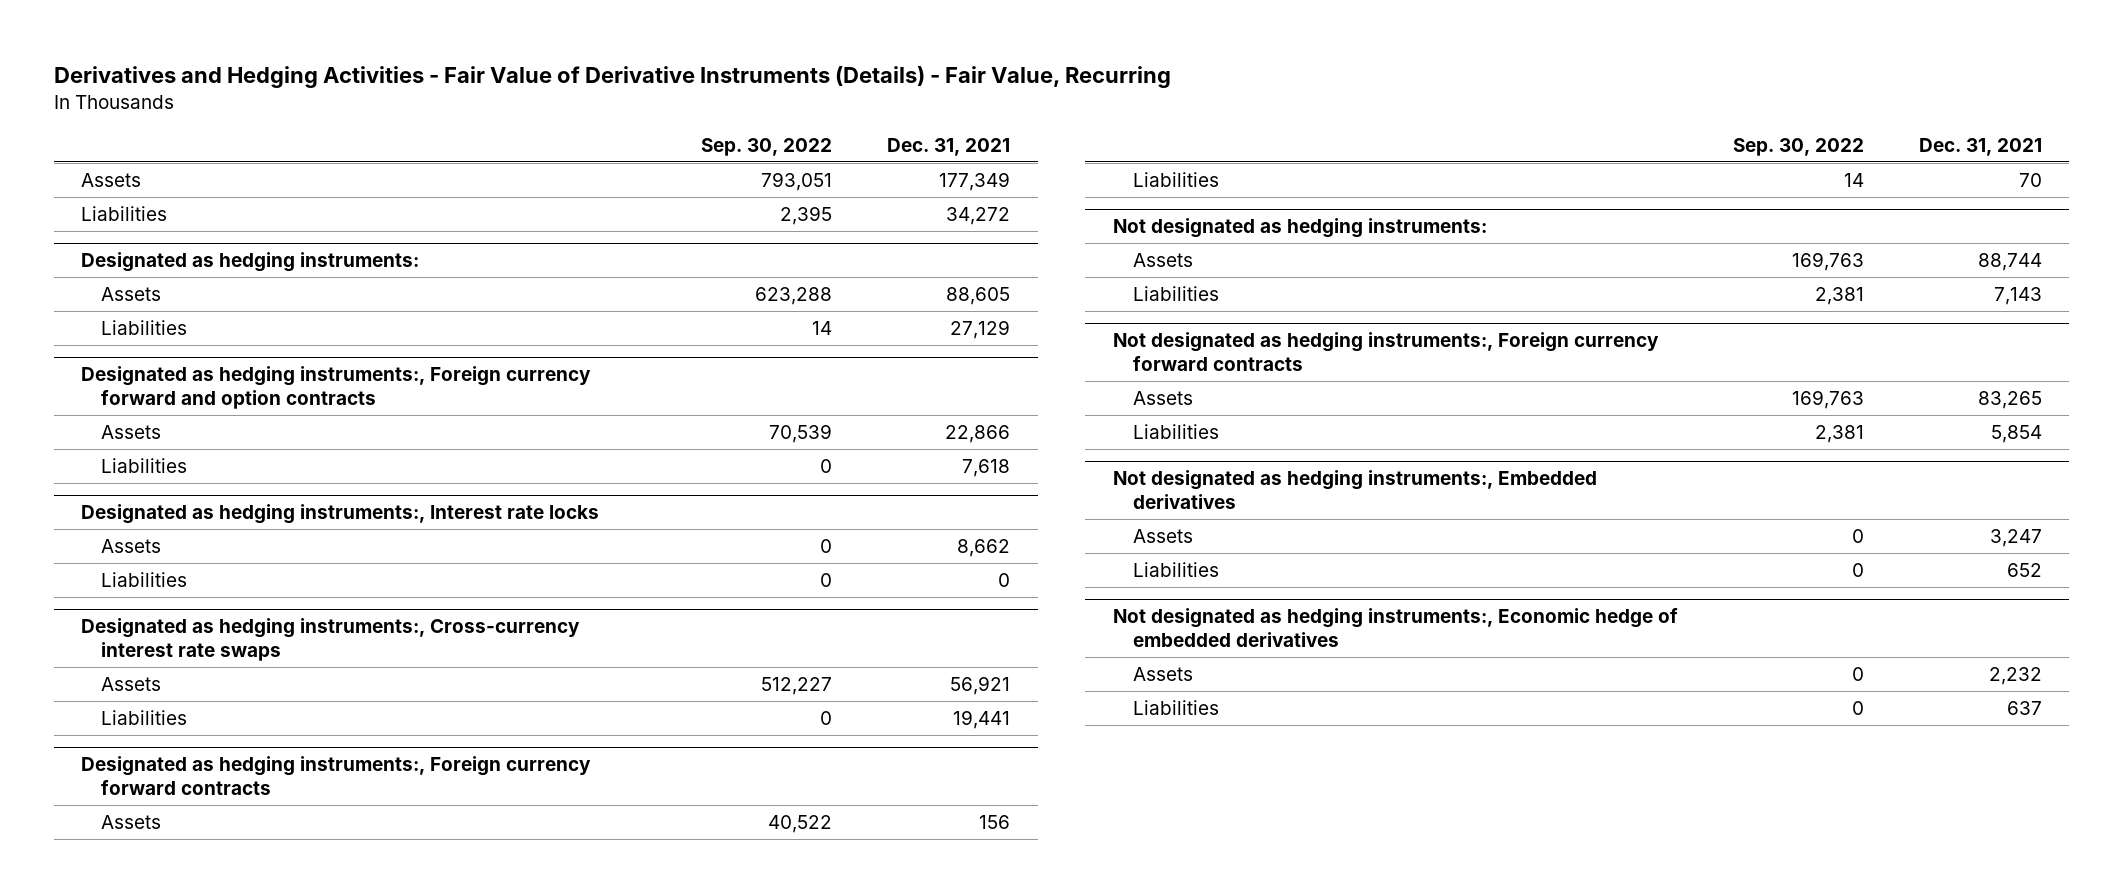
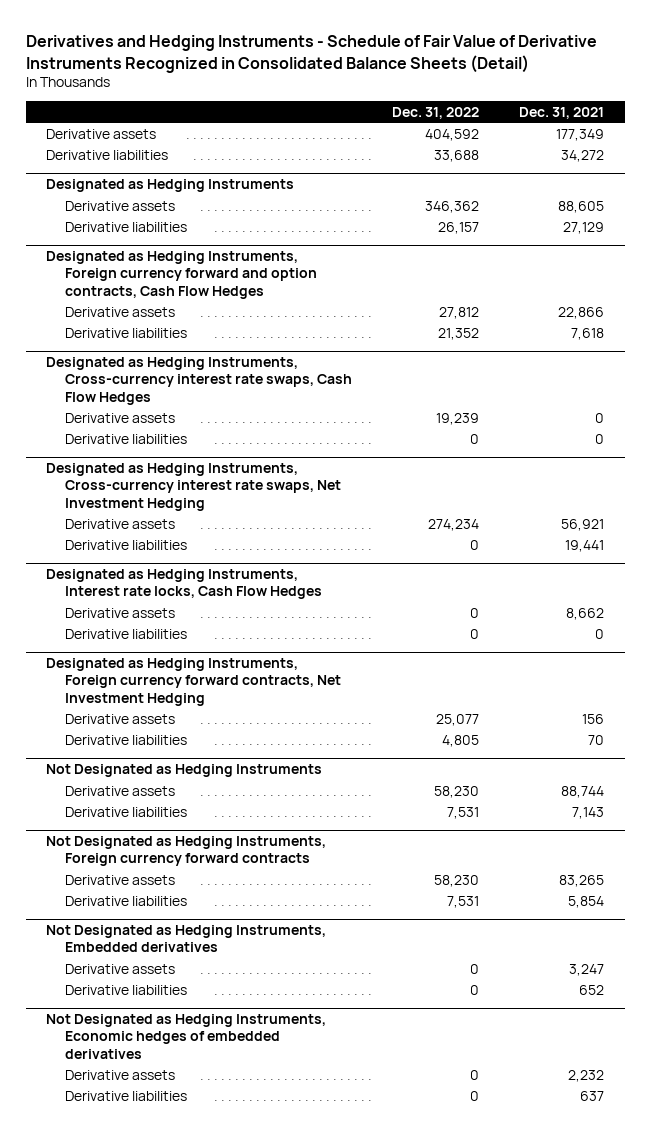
- Derivatives and Hedging Activities - Fair Value of Derivative Instruments (Details) - Fair Value, Recurring
+ Derivatives and Hedging Instruments - Schedule of Fair Value of Derivative Instruments Recognized in Consolidated Balance Sheets (Detail)
- | Sep. 30, 2022 | Dec. 31, 2021
+ | Dec. 31, 2022 | Dec. 31, 2021
- Assets | 793,051 | 177,349
- Liabilities | 2,395 | 34,272
- Designated as hedging instruments:
- Assets | 623,288 | 88,605
- Liabilities | 14 | 27,129
- Designated as hedging instruments:, Foreign currency forward and option contracts
- Assets | 70,539 | 22,866
- Liabilities | 0 | 7,618
- Designated as hedging instruments:, Interest rate locks
- Assets | 0 | 8,662
- Liabilities | 0 | 0
- Designated as hedging instruments:, Cross-currency interest rate swaps
- Assets | 512,227 | 56,921
- Liabilities | 0 | 19,441
- Designated as hedging instruments:, Foreign currency forward contracts
- Assets | 40,522 | 156
- Liabilities | 14 | 70
- Not designated as hedging instruments:
- Assets | 169,763 | 88,744
- Liabilities | 2,381 | 7,143
- Not designated as hedging instruments:, Foreign currency forward contracts
- Assets | 169,763 | 83,265
- Liabilities | 2,381 | 5,854
- Not designated as hedging instruments:, Embedded derivatives
- Assets | 0 | 3,247
- Liabilities | 0 | 652
- Not designated as hedging instruments:, Economic hedge of embedded derivatives
- Assets | 0 | 2,232
- Liabilities | 0 | 637
+ Derivative assets | 404,592 | 177,349
+ Derivative liabilities | 33,688 | 34,272
+ Designated as Hedging Instruments
+ Derivative assets | 346,362 | 88,605
+ Derivative liabilities | 26,157 | 27,129
+ Designated as Hedging Instruments, Foreign currency forward and option contracts, Cash Flow Hedges
+ Derivative assets | 27,812 | 22,866
+ Derivative liabilities | 21,352 | 7,618
+ Designated as Hedging Instruments, Cross-currency interest rate swaps, Cash Flow Hedges
+ Derivative assets | 19,239 | 0
+ Derivative liabilities | 0 | 0
+ Designated as Hedging Instruments, Cross-currency interest rate swaps, Net Investment Hedging
+ Derivative assets | 274,234 | 56,921
+ Derivative liabilities | 0 | 19,441
+ Designated as Hedging Instruments, Interest rate locks, Cash Flow Hedges
+ Derivative assets | 0 | 8,662
+ Derivative liabilities | 0 | 0
+ Designated as Hedging Instruments, Foreign currency forward contracts, Net Investment Hedging
+ Derivative assets | 25,077 | 156
+ Derivative liabilities | 4,805 | 70
+ Not Designated as Hedging Instruments
+ Derivative assets | 58,230 | 88,744
+ Derivative liabilities | 7,531 | 7,143
+ Not Designated as Hedging Instruments, Foreign currency forward contracts
+ Derivative assets | 58,230 | 83,265
+ Derivative liabilities | 7,531 | 5,854
+ Not Designated as Hedging Instruments, Embedded derivatives
+ Derivative assets | 0 | 3,247
+ Derivative liabilities | 0 | 652
+ Not Designated as Hedging Instruments, Economic hedges of embedded derivatives
+ Derivative assets | 0 | 2,232
+ Derivative liabilities | 0 | 637

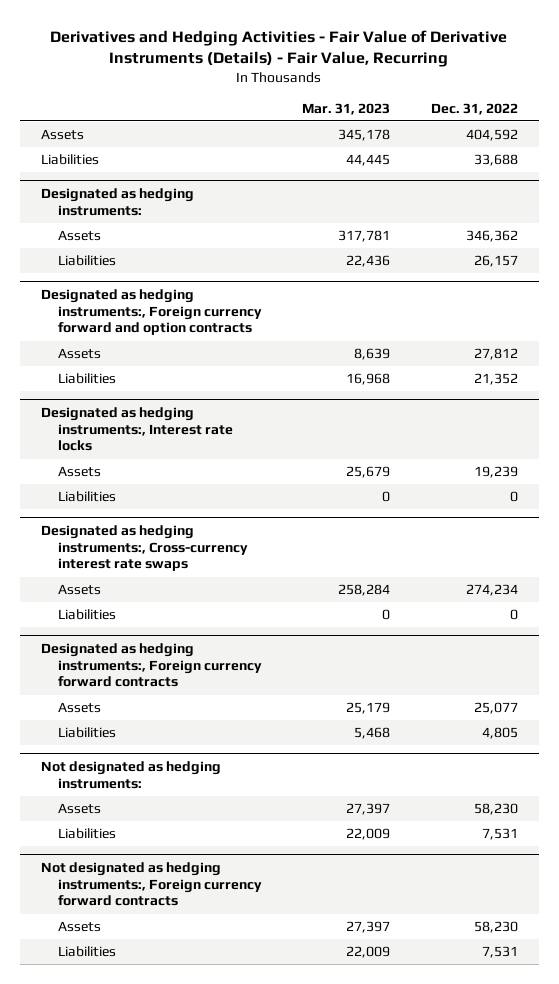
- Derivatives and Hedging Instruments - Schedule of Fair Value of Derivative Instruments Recognized in Consolidated Balance Sheets (Detail)
+ Derivatives and Hedging Activities - Fair Value of Derivative Instruments (Details) - Fair Value, Recurring
- | Dec. 31, 2022 | Dec. 31, 2021
+ | Mar. 31, 2023 | Dec. 31, 2022
- Derivative assets | 404,592 | 177,349
- Derivative liabilities | 33,688 | 34,272
- Designated as Hedging Instruments
- Derivative assets | 346,362 | 88,605
- Derivative liabilities | 26,157 | 27,129
- Designated as Hedging Instruments, Foreign currency forward and option contracts, Cash Flow Hedges
- Derivative assets | 27,812 | 22,866
- Derivative liabilities | 21,352 | 7,618
- Designated as Hedging Instruments, Cross-currency interest rate swaps, Cash Flow Hedges
- Derivative assets | 19,239 | 0
- Derivative liabilities | 0 | 0
- Designated as Hedging Instruments, Cross-currency interest rate swaps, Net Investment Hedging
- Derivative assets | 274,234 | 56,921
- Derivative liabilities | 0 | 19,441
- Designated as Hedging Instruments, Interest rate locks, Cash Flow Hedges
- Derivative assets | 0 | 8,662
- Derivative liabilities | 0 | 0
- Designated as Hedging Instruments, Foreign currency forward contracts, Net Investment Hedging
- Derivative assets | 25,077 | 156
- Derivative liabilities | 4,805 | 70
- Not Designated as Hedging Instruments
- Derivative assets | 58,230 | 88,744
- Derivative liabilities | 7,531 | 7,143
- Not Designated as Hedging Instruments, Foreign currency forward contracts
- Derivative assets | 58,230 | 83,265
- Derivative liabilities | 7,531 | 5,854
- Not Designated as Hedging Instruments, Embedded derivatives
- Derivative assets | 0 | 3,247
- Derivative liabilities | 0 | 652
- Not Designated as Hedging Instruments, Economic hedges of embedded derivatives
- Derivative assets | 0 | 2,232
- Derivative liabilities | 0 | 637
+ Assets | 345,178 | 404,592
+ Liabilities | 44,445 | 33,688
+ Designated as hedging instruments:
+ Assets | 317,781 | 346,362
+ Liabilities | 22,436 | 26,157
+ Designated as hedging instruments:, Foreign currency forward and option contracts
+ Assets | 8,639 | 27,812
+ Liabilities | 16,968 | 21,352
+ Designated as hedging instruments:, Interest rate locks
+ Assets | 25,679 | 19,239
+ Liabilities | 0 | 0
+ Designated as hedging instruments:, Cross-currency interest rate swaps
+ Assets | 258,284 | 274,234
+ Liabilities | 0 | 0
+ Designated as hedging instruments:, Foreign currency forward contracts
+ Assets | 25,179 | 25,077
+ Liabilities | 5,468 | 4,805
+ Not designated as hedging instruments:
+ Assets | 27,397 | 58,230
+ Liabilities | 22,009 | 7,531
+ Not designated as hedging instruments:, Foreign currency forward contracts
+ Assets | 27,397 | 58,230
+ Liabilities | 22,009 | 7,531

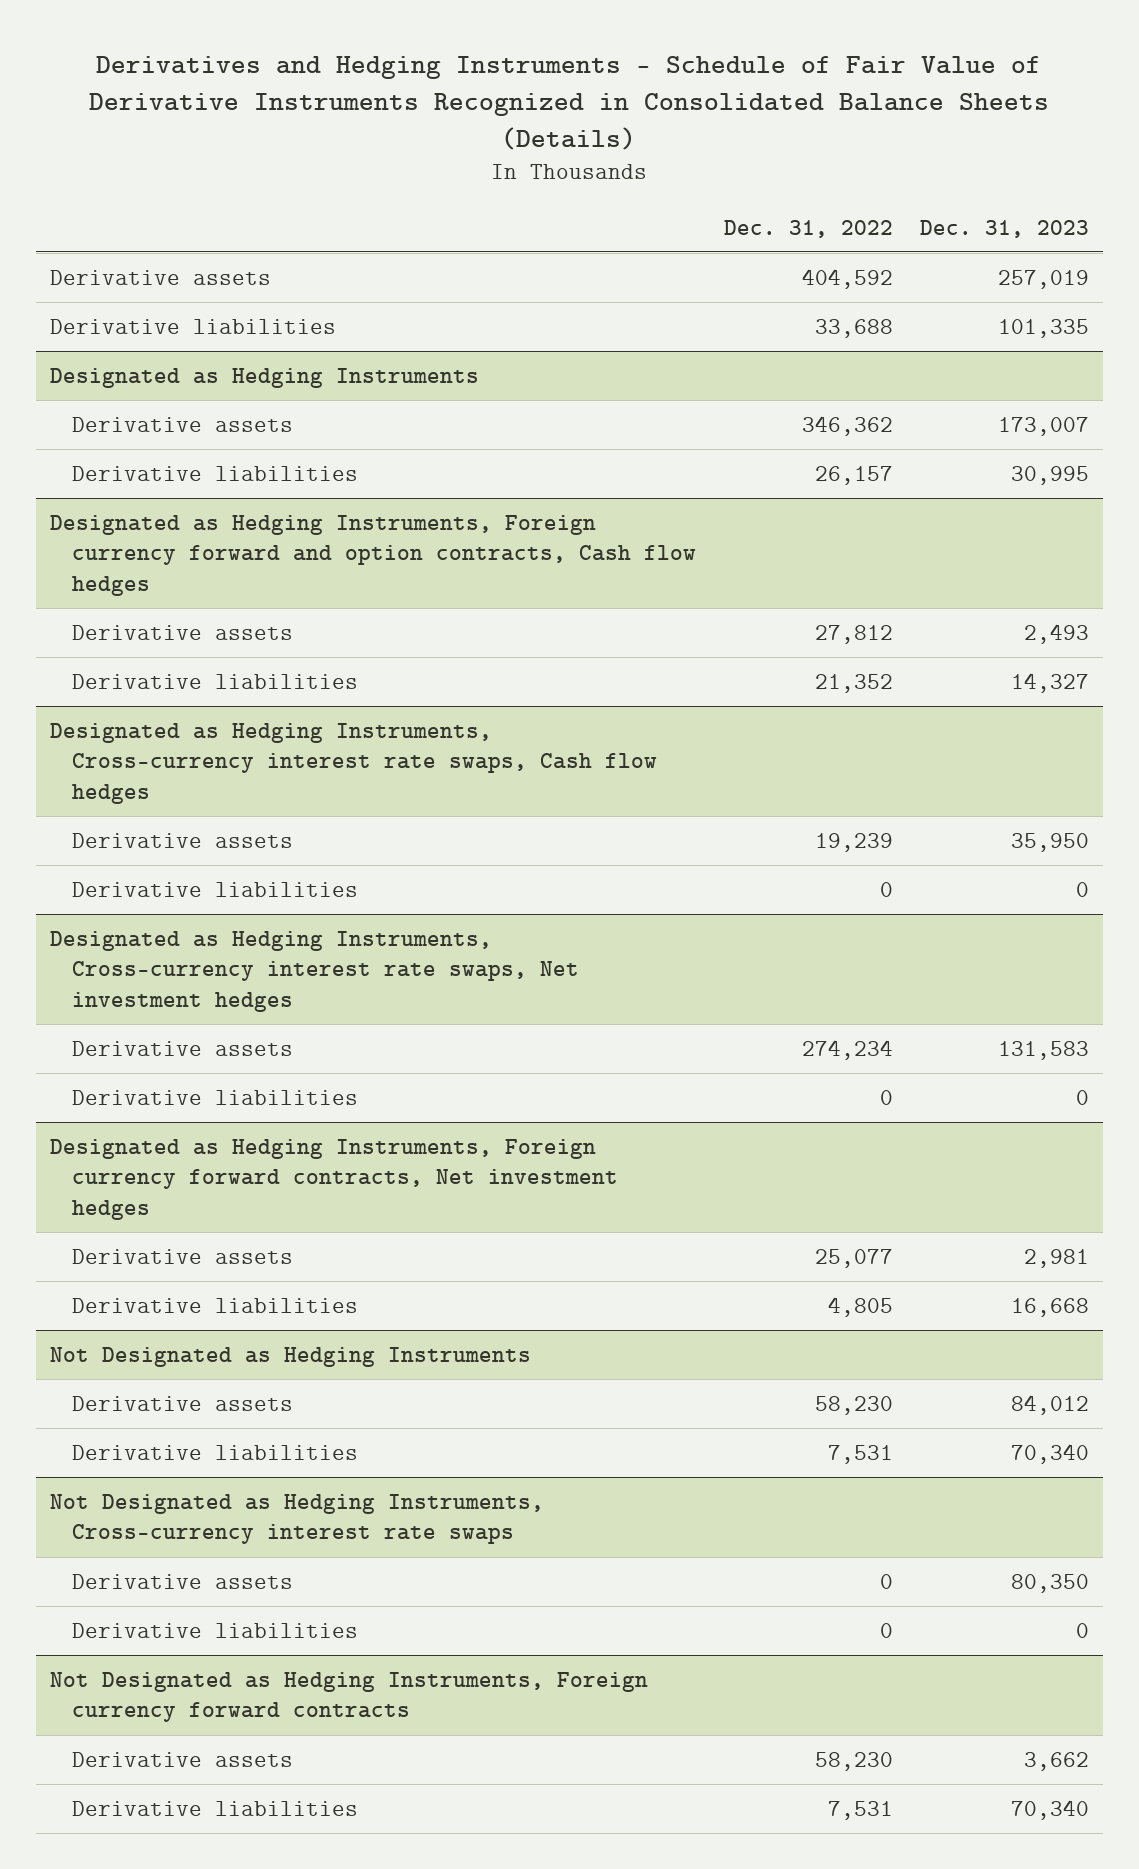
- Derivatives and Hedging Activities - Fair Value of Derivative Instruments (Details) - Fair Value, Recurring
+ Derivatives and Hedging Instruments - Schedule of Fair Value of Derivative Instruments Recognized in Consolidated Balance Sheets (Details)
- | Mar. 31, 2023 | Dec. 31, 2022
+ | Dec. 31, 2022 | Dec. 31, 2023
- Assets | 345,178 | 404,592
- Liabilities | 44,445 | 33,688
- Designated as hedging instruments:
- Assets | 317,781 | 346,362
- Liabilities | 22,436 | 26,157
- Designated as hedging instruments:, Foreign currency forward and option contracts
- Assets | 8,639 | 27,812
- Liabilities | 16,968 | 21,352
- Designated as hedging instruments:, Interest rate locks
- Assets | 25,679 | 19,239
- Liabilities | 0 | 0
- Designated as hedging instruments:, Cross-currency interest rate swaps
- Assets | 258,284 | 274,234
- Liabilities | 0 | 0
- Designated as hedging instruments:, Foreign currency forward contracts
- Assets | 25,179 | 25,077
- Liabilities | 5,468 | 4,805
- Not designated as hedging instruments:
- Assets | 27,397 | 58,230
- Liabilities | 22,009 | 7,531
- Not designated as hedging instruments:, Foreign currency forward contracts
- Assets | 27,397 | 58,230
- Liabilities | 22,009 | 7,531
+ Derivative assets | 404,592 | 257,019
+ Derivative liabilities | 33,688 | 101,335
+ Designated as Hedging Instruments
+ Derivative assets | 346,362 | 173,007
+ Derivative liabilities | 26,157 | 30,995
+ Designated as Hedging Instruments, Foreign currency forward and option contracts, Cash flow hedges
+ Derivative assets | 27,812 | 2,493
+ Derivative liabilities | 21,352 | 14,327
+ Designated as Hedging Instruments, Cross-currency interest rate swaps, Cash flow hedges
+ Derivative assets | 19,239 | 35,950
+ Derivative liabilities | 0 | 0
+ Designated as Hedging Instruments, Cross-currency interest rate swaps, Net investment hedges
+ Derivative assets | 274,234 | 131,583
+ Derivative liabilities | 0 | 0
+ Designated as Hedging Instruments, Foreign currency forward contracts, Net investment hedges
+ Derivative assets | 25,077 | 2,981
+ Derivative liabilities | 4,805 | 16,668
+ Not Designated as Hedging Instruments
+ Derivative assets | 58,230 | 84,012
+ Derivative liabilities | 7,531 | 70,340
+ Not Designated as Hedging Instruments, Cross-currency interest rate swaps
+ Derivative assets | 0 | 80,350
+ Derivative liabilities | 0 | 0
+ Not Designated as Hedging Instruments, Foreign currency forward contracts
+ Derivative assets | 58,230 | 3,662
+ Derivative liabilities | 7,531 | 70,340

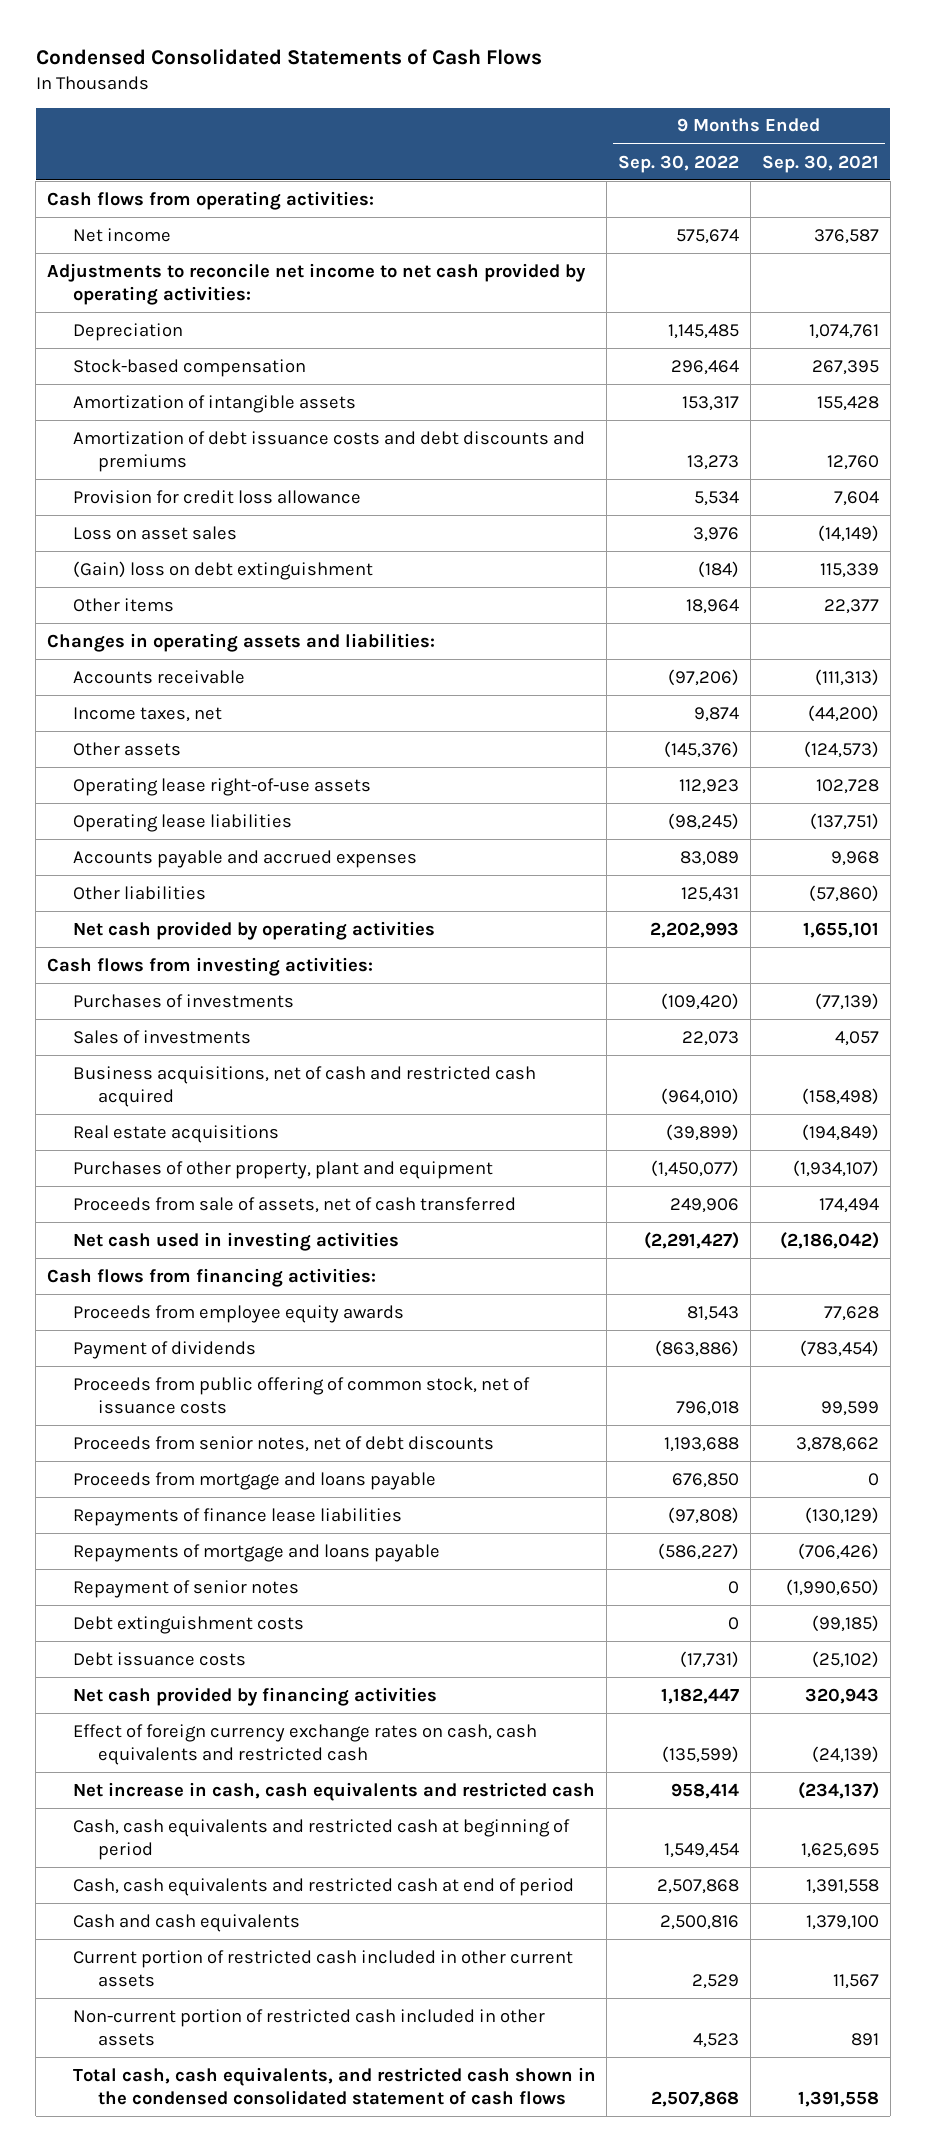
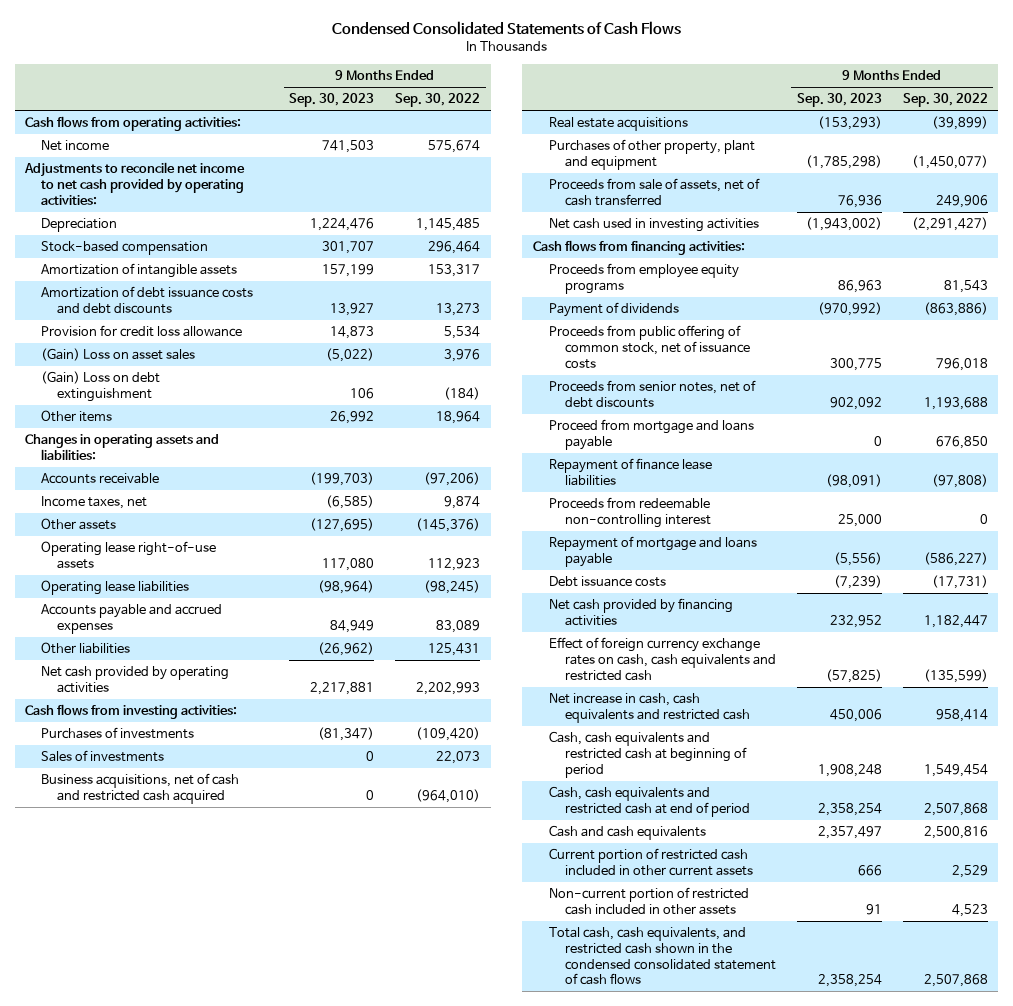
- | 9 Months Ended Sep. 30, 2022 | 9 Months Ended Sep. 30, 2021
+ | 9 Months Ended Sep. 30, 2023 | 9 Months Ended Sep. 30, 2022
- Amortization of debt issuance costs and debt discounts and premiums | 13,273 | 12,760
+ Amortization of debt issuance costs and debt discounts | 13,927 | 13,273
- Loss on asset sales | 3,976 | (14,149)
- (Gain) loss on debt extinguishment | (184) | 115,339
+ (Gain) Loss on asset sales | (5,022) | 3,976
+ (Gain) Loss on debt extinguishment | 106 | (184)
- Proceeds from employee equity awards | 81,543 | 77,628
+ Proceeds from employee equity programs | 86,963 | 81,543
- Proceeds from mortgage and loans payable | 676,850 | 0
- Repayments of finance lease liabilities | (97,808) | (130,129)
- Repayments of mortgage and loans payable | (586,227) | (706,426)
- Repayment of senior notes | 0 | (1,990,650)
- Debt extinguishment costs | 0 | (99,185)
+ Proceed from mortgage and loans payable | 0 | 676,850
+ Repayment of finance lease liabilities | (98,091) | (97,808)
+ Proceeds from redeemable non-controlling interest | 25,000 | 0
+ Repayment of mortgage and loans payable | (5,556) | (586,227)

